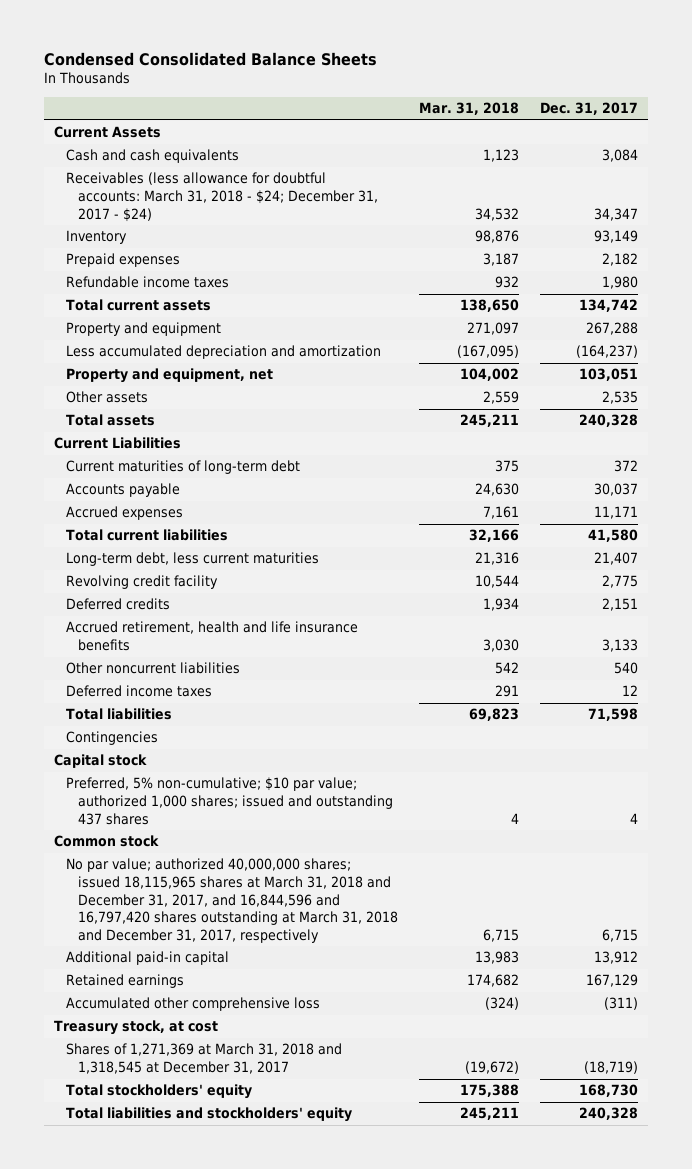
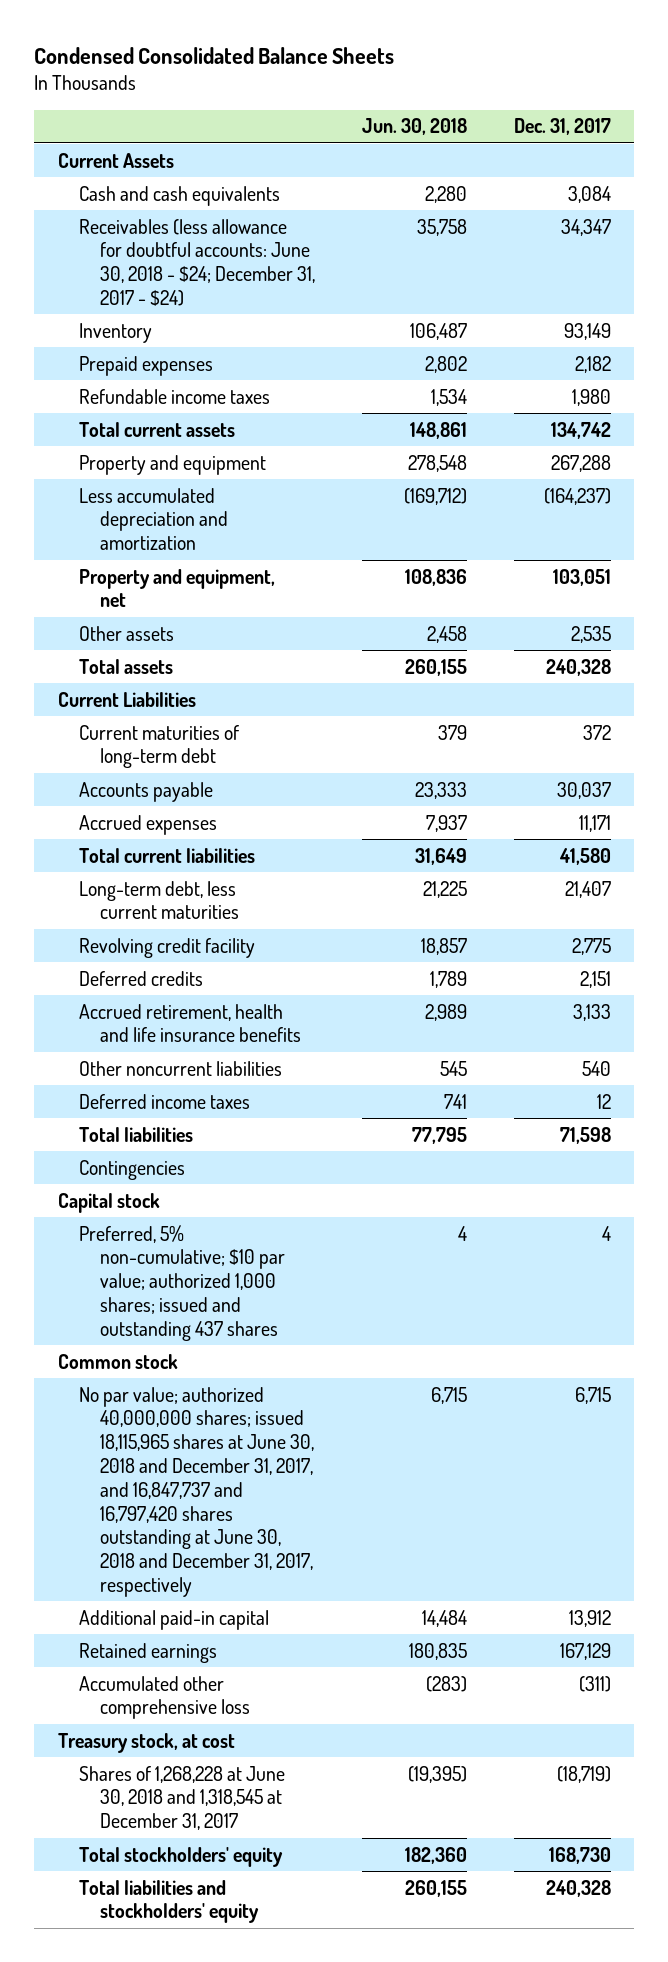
- | Mar. 31, 2018 | Dec. 31, 2017
+ | Jun. 30, 2018 | Dec. 31, 2017
- Receivables (less allowance for doubtful accounts: March 31, 2018 - $24; December 31, 2017 - $24) | 34,532 | 34,347
+ Receivables (less allowance for doubtful accounts: June 30, 2018 - $24; December 31, 2017 - $24) | 35,758 | 34,347
- No par value; authorized 40,000,000 shares; issued 18,115,965 shares at March 31, 2018 and December 31, 2017, and 16,844,596 and 16,797,420 shares outstanding at March 31, 2018 and December 31, 2017, respectively | 6,715 | 6,715
+ No par value; authorized 40,000,000 shares; issued 18,115,965 shares at June 30, 2018 and December 31, 2017, and 16,847,737 and 16,797,420 shares outstanding at June 30, 2018 and December 31, 2017, respectively | 6,715 | 6,715
- Shares of 1,271,369 at March 31, 2018 and 1,318,545 at December 31, 2017 | (19,672) | (18,719)
+ Shares of 1,268,228 at June 30, 2018 and 1,318,545 at December 31, 2017 | (19,395) | (18,719)

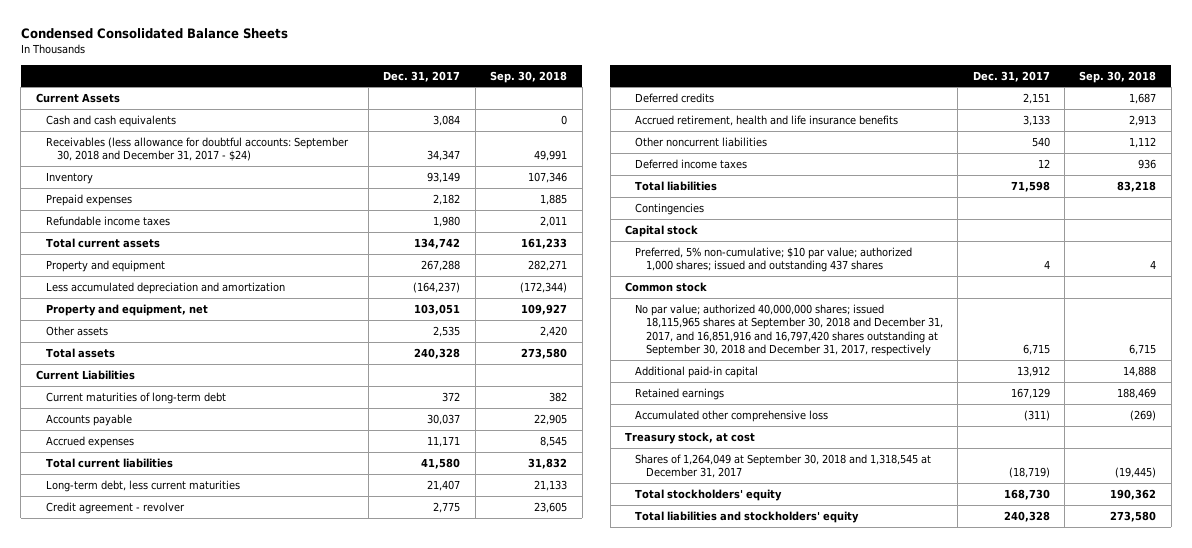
- | Jun. 30, 2018 | Dec. 31, 2017
+ | Dec. 31, 2017 | Sep. 30, 2018
- Receivables (less allowance for doubtful accounts: June 30, 2018 - $24; December 31, 2017 - $24) | 35,758 | 34,347
+ Receivables (less allowance for doubtful accounts: September 30, 2018 and December 31, 2017 - $24) | 34,347 | 49,991
- Revolving credit facility | 18,857 | 2,775
+ Credit agreement - revolver | 2,775 | 23,605
- No par value; authorized 40,000,000 shares; issued 18,115,965 shares at June 30, 2018 and December 31, 2017, and 16,847,737 and 16,797,420 shares outstanding at June 30, 2018 and December 31, 2017, respectively | 6,715 | 6,715
+ No par value; authorized 40,000,000 shares; issued 18,115,965 shares at September 30, 2018 and December 31, 2017, and 16,851,916 and 16,797,420 shares outstanding at September 30, 2018 and December 31, 2017, respectively | 6,715 | 6,715
- Shares of 1,268,228 at June 30, 2018 and 1,318,545 at December 31, 2017 | (19,395) | (18,719)
+ Shares of 1,264,049 at September 30, 2018 and 1,318,545 at December 31, 2017 | (18,719) | (19,445)

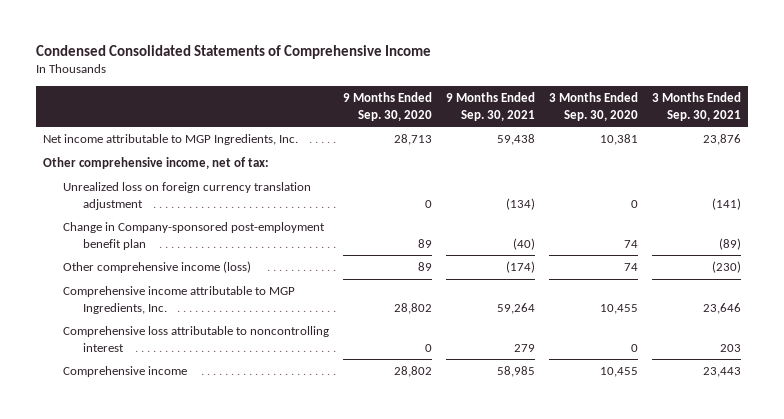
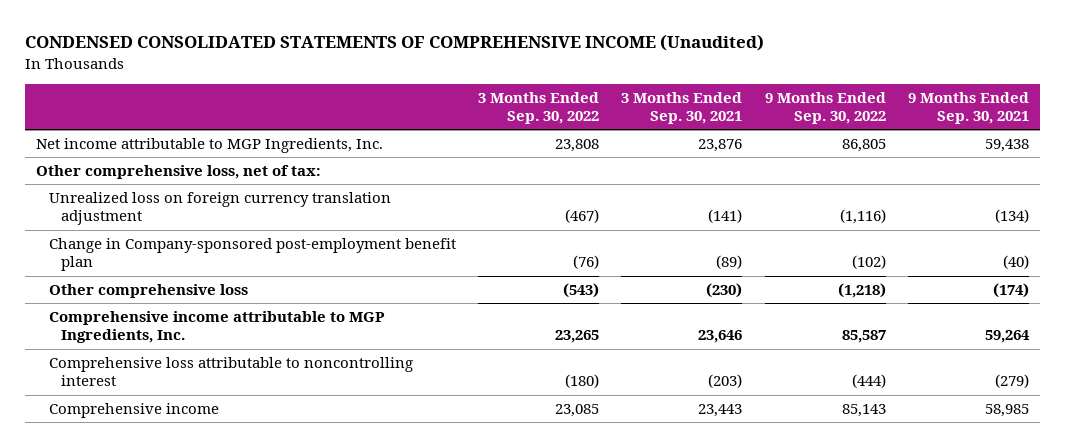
- Condensed Consolidated Statements of Comprehensive Income
+ CONDENSED CONSOLIDATED STATEMENTS OF COMPREHENSIVE INCOME (Unaudited)
- | 9 Months Ended Sep. 30, 2020 | 9 Months Ended Sep. 30, 2021 | 3 Months Ended Sep. 30, 2020 | 3 Months Ended Sep. 30, 2021
+ | 3 Months Ended Sep. 30, 2022 | 3 Months Ended Sep. 30, 2021 | 9 Months Ended Sep. 30, 2022 | 9 Months Ended Sep. 30, 2021
- Other comprehensive income, net of tax:
+ Other comprehensive loss, net of tax:
- Other comprehensive income (loss) | 89 | (174) | 74 | (230)
+ Other comprehensive loss | (543) | (230) | (1,218) | (174)
- Comprehensive loss attributable to noncontrolling interest | 0 | 279 | 0 | 203
+ Comprehensive loss attributable to noncontrolling interest | (180) | (203) | (444) | (279)

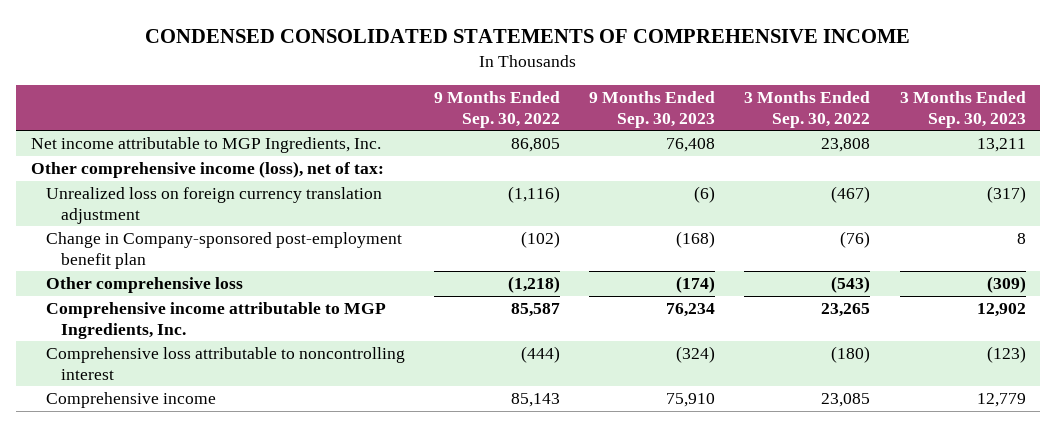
- CONDENSED CONSOLIDATED STATEMENTS OF COMPREHENSIVE INCOME (Unaudited)
+ CONDENSED CONSOLIDATED STATEMENTS OF COMPREHENSIVE INCOME
- | 3 Months Ended Sep. 30, 2022 | 3 Months Ended Sep. 30, 2021 | 9 Months Ended Sep. 30, 2022 | 9 Months Ended Sep. 30, 2021
+ | 9 Months Ended Sep. 30, 2022 | 9 Months Ended Sep. 30, 2023 | 3 Months Ended Sep. 30, 2022 | 3 Months Ended Sep. 30, 2023
- Other comprehensive loss, net of tax:
+ Other comprehensive income (loss), net of tax:

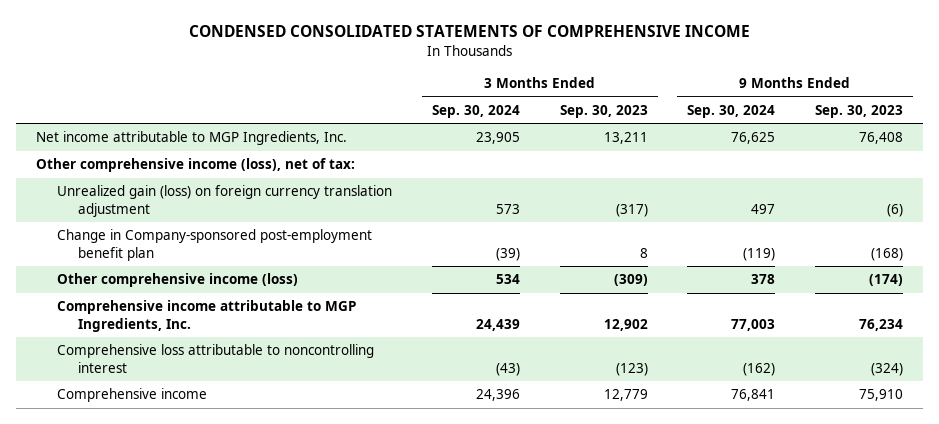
- | 9 Months Ended Sep. 30, 2022 | 9 Months Ended Sep. 30, 2023 | 3 Months Ended Sep. 30, 2022 | 3 Months Ended Sep. 30, 2023
+ | 3 Months Ended Sep. 30, 2024 | 3 Months Ended Sep. 30, 2023 | 9 Months Ended Sep. 30, 2024 | 9 Months Ended Sep. 30, 2023
- Unrealized loss on foreign currency translation adjustment | (1,116) | (6) | (467) | (317)
+ Unrealized gain (loss) on foreign currency translation adjustment | 573 | (317) | 497 | (6)
- Other comprehensive loss | (1,218) | (174) | (543) | (309)
+ Other comprehensive income (loss) | 534 | (309) | 378 | (174)

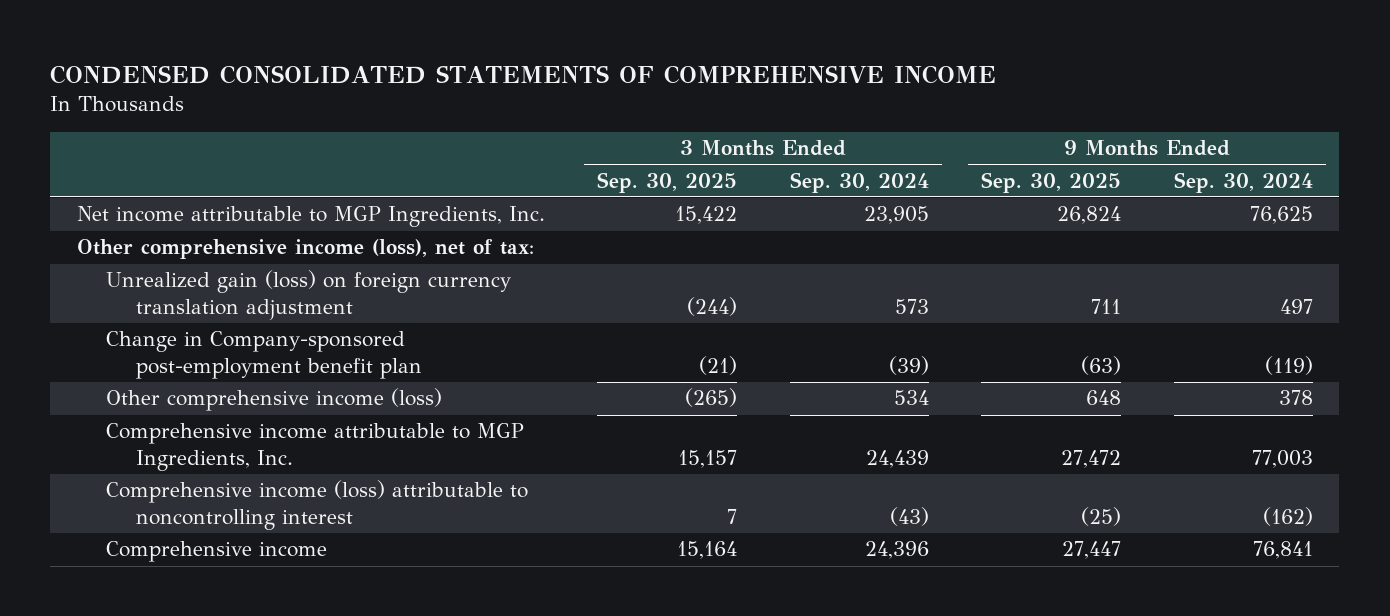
- | 3 Months Ended Sep. 30, 2024 | 3 Months Ended Sep. 30, 2023 | 9 Months Ended Sep. 30, 2024 | 9 Months Ended Sep. 30, 2023
+ | 3 Months Ended Sep. 30, 2025 | 3 Months Ended Sep. 30, 2024 | 9 Months Ended Sep. 30, 2025 | 9 Months Ended Sep. 30, 2024
- Comprehensive loss attributable to noncontrolling interest | (43) | (123) | (162) | (324)
+ Comprehensive income (loss) attributable to noncontrolling interest | 7 | (43) | (25) | (162)

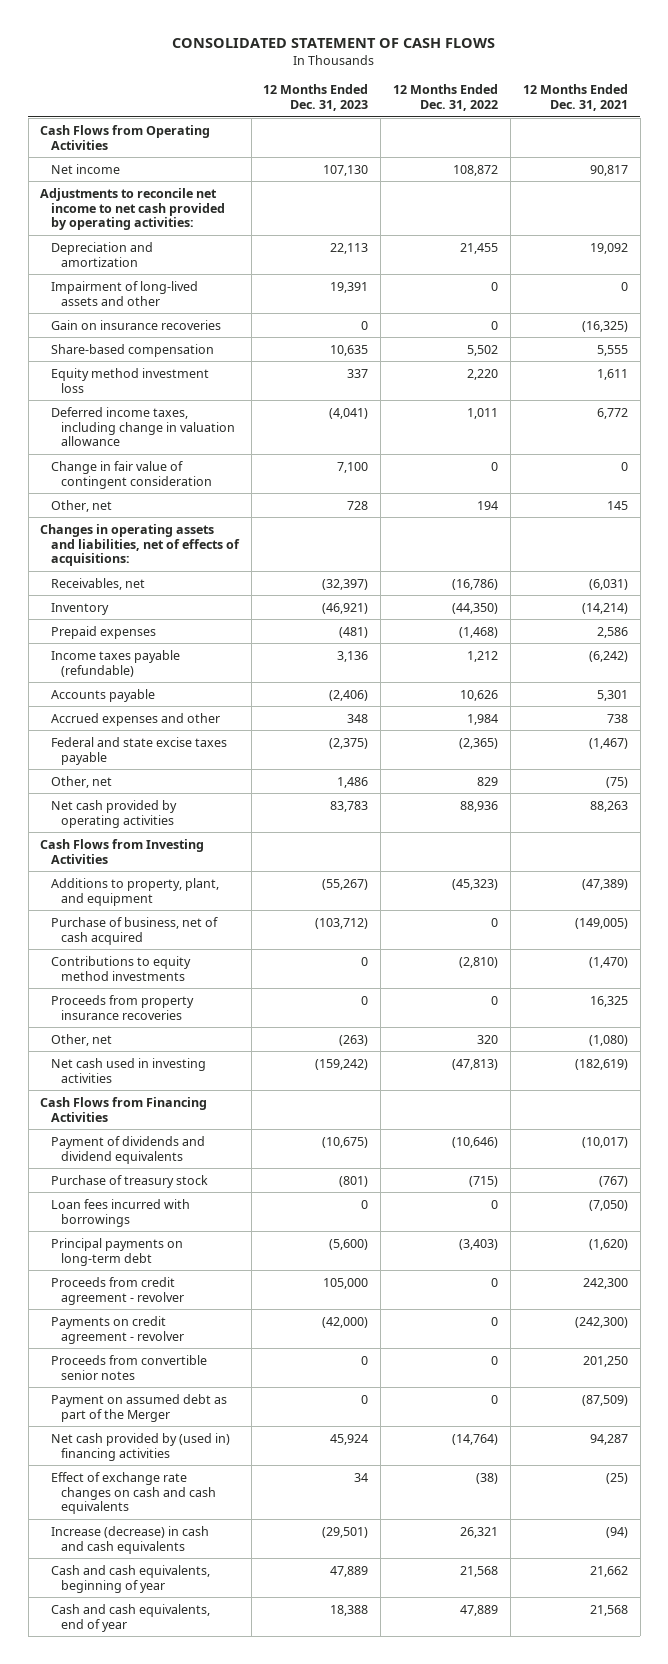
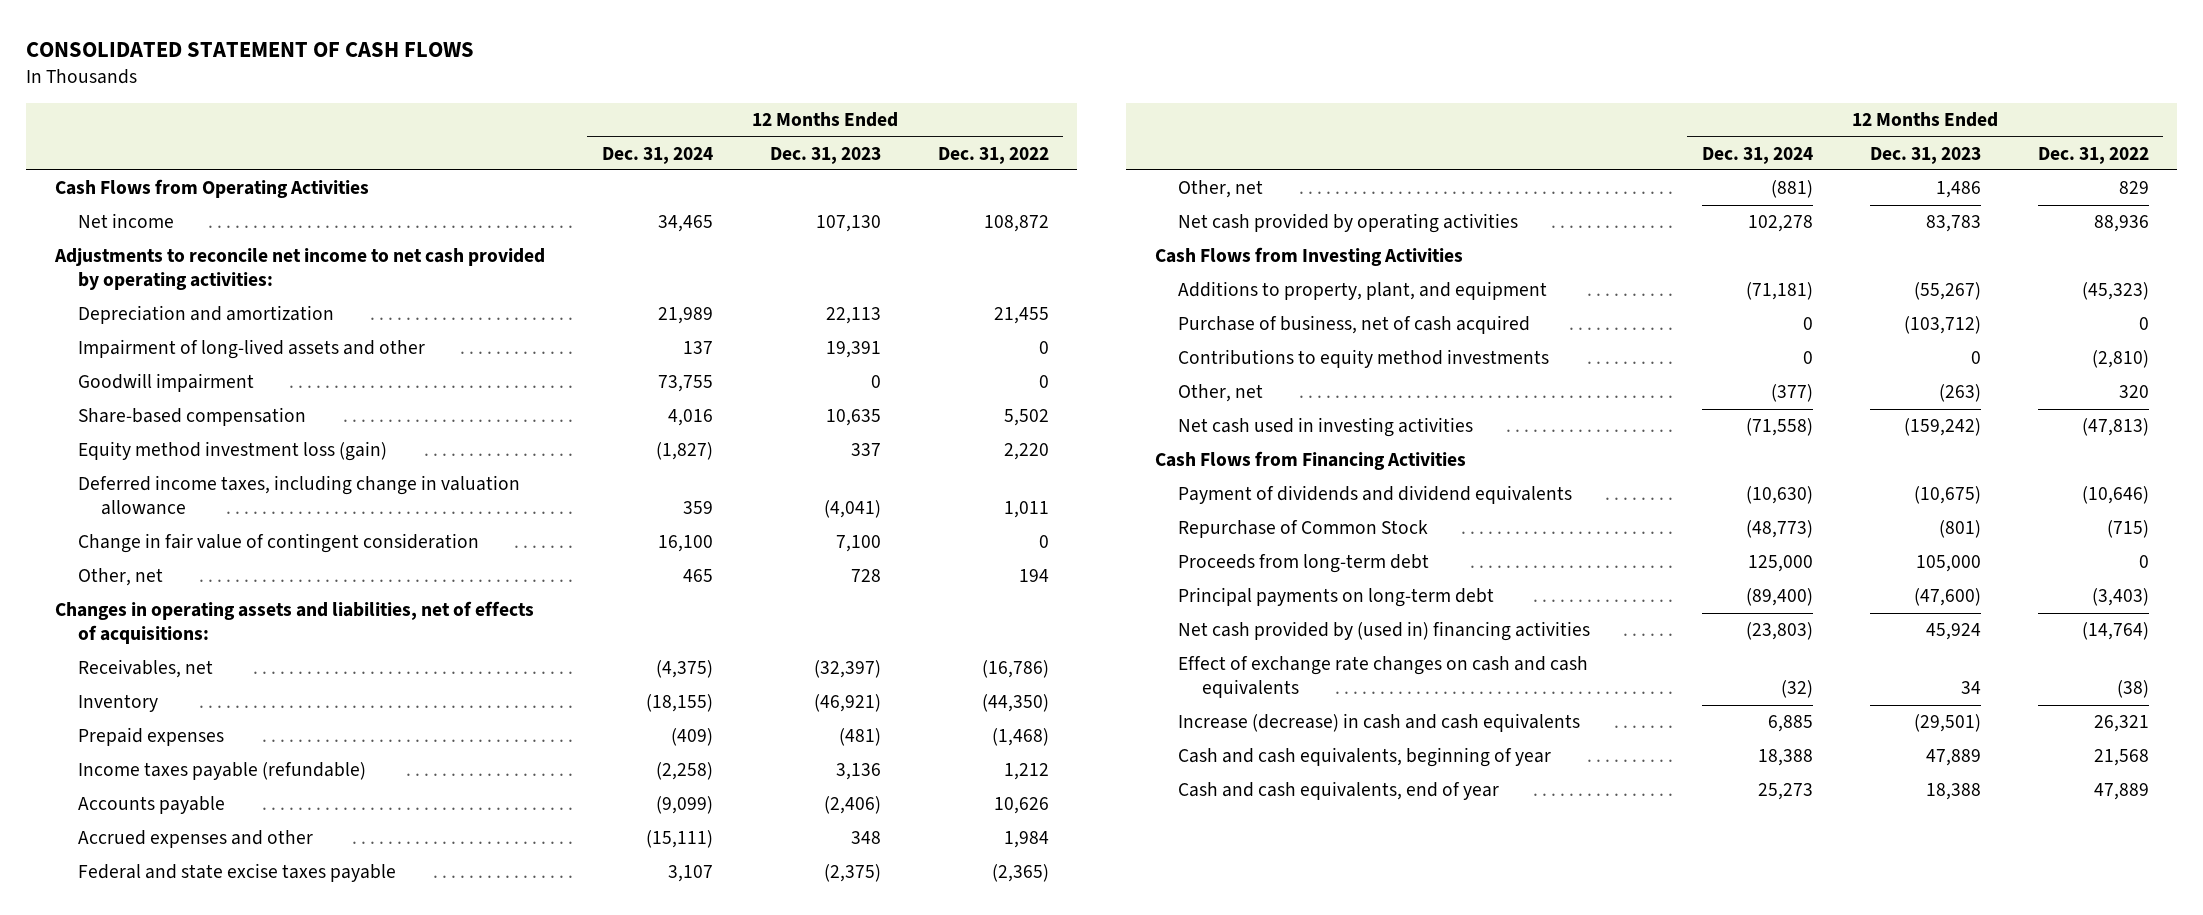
- | 12 Months Ended Dec. 31, 2023 | 12 Months Ended Dec. 31, 2022 | 12 Months Ended Dec. 31, 2021
+ | 12 Months Ended Dec. 31, 2024 | 12 Months Ended Dec. 31, 2023 | 12 Months Ended Dec. 31, 2022
- Gain on insurance recoveries | 0 | 0 | (16,325)
+ Goodwill impairment | 73,755 | 0 | 0
- Equity method investment loss | 337 | 2,220 | 1,611
+ Equity method investment loss (gain) | (1,827) | 337 | 2,220
- Proceeds from property insurance recoveries | 0 | 0 | 16,325
- Purchase of treasury stock | (801) | (715) | (767)
- Loan fees incurred with borrowings | 0 | 0 | (7,050)
- Principal payments on long-term debt | (5,600) | (3,403) | (1,620)
- Proceeds from credit agreement - revolver | 105,000 | 0 | 242,300
- Payments on credit agreement - revolver | (42,000) | 0 | (242,300)
- Proceeds from convertible senior notes | 0 | 0 | 201,250
- Payment on assumed debt as part of the Merger | 0 | 0 | (87,509)
+ Repurchase of Common Stock | (48,773) | (801) | (715)
+ Proceeds from long-term debt | 125,000 | 105,000 | 0
+ Principal payments on long-term debt | (89,400) | (47,600) | (3,403)

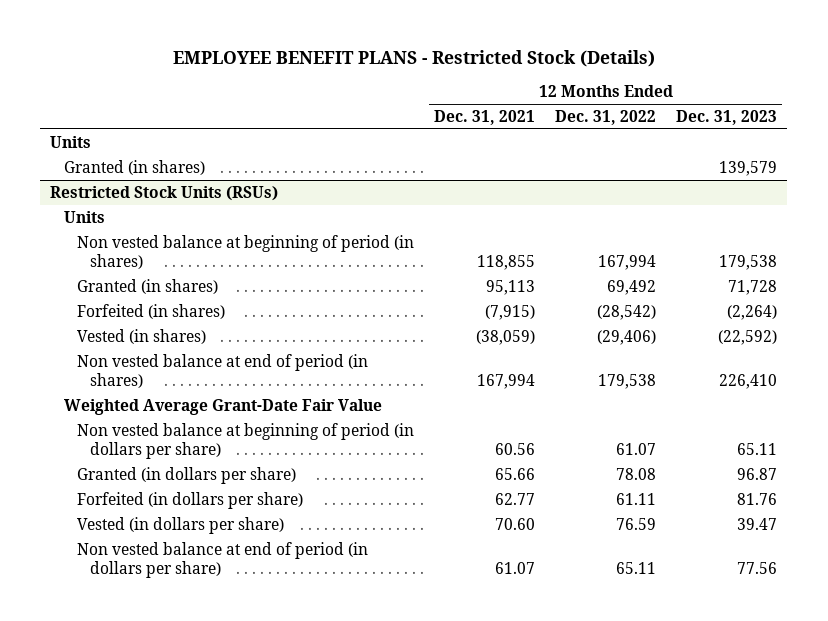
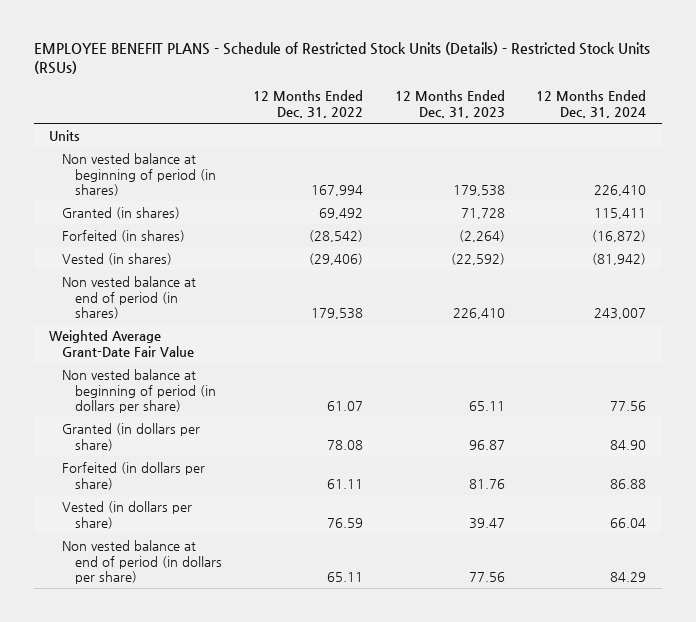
- EMPLOYEE BENEFIT PLANS - Restricted Stock (Details)
+ EMPLOYEE BENEFIT PLANS - Schedule of Restricted Stock Units (Details) - Restricted Stock Units (RSUs)
- | 12 Months Ended Dec. 31, 2021 | 12 Months Ended Dec. 31, 2022 | 12 Months Ended Dec. 31, 2023
+ | 12 Months Ended Dec. 31, 2022 | 12 Months Ended Dec. 31, 2023 | 12 Months Ended Dec. 31, 2024
- Granted (in shares) | | | 139,579
- Restricted Stock Units (RSUs)
- Units

